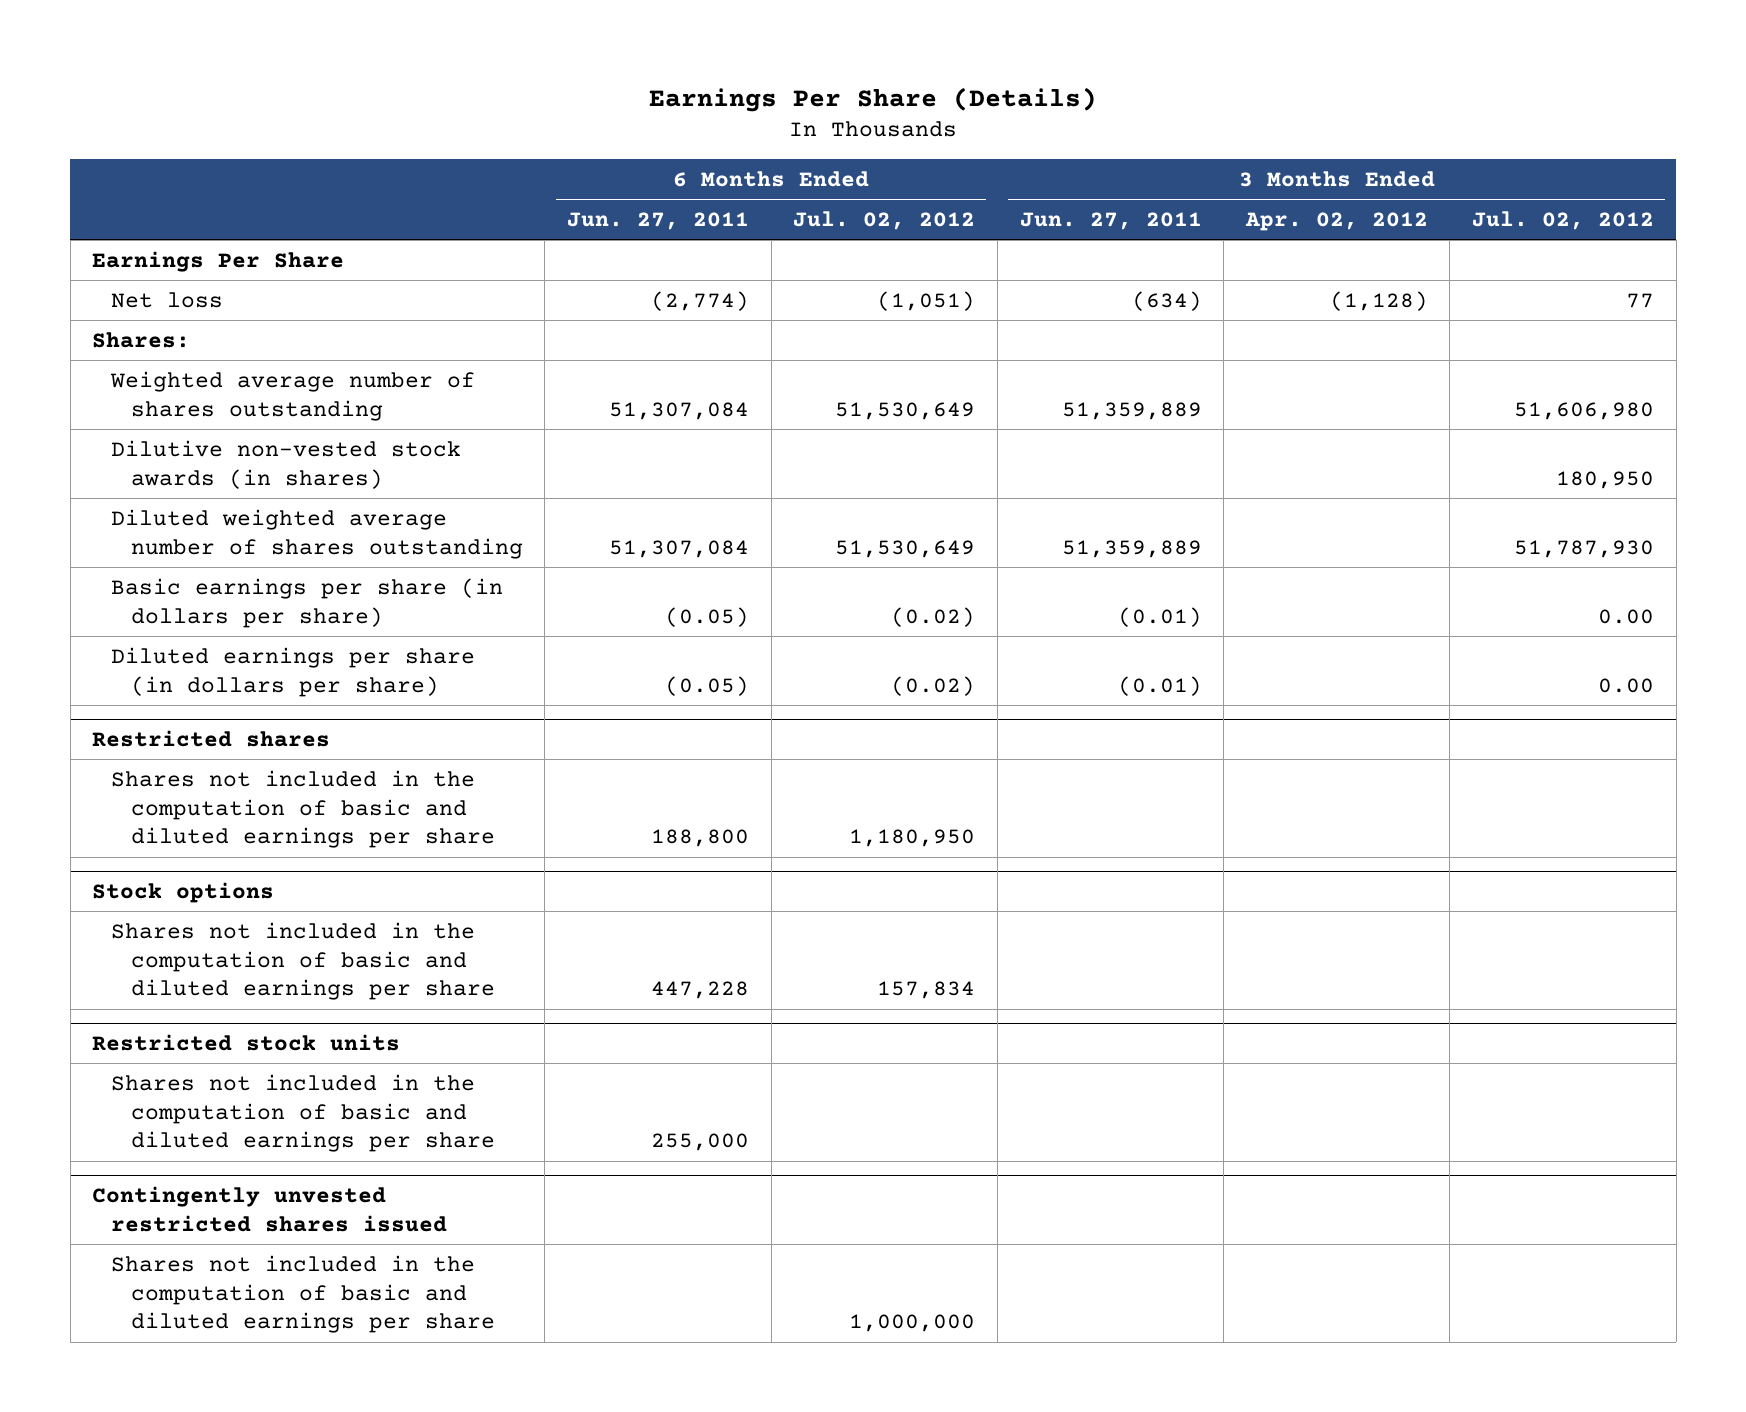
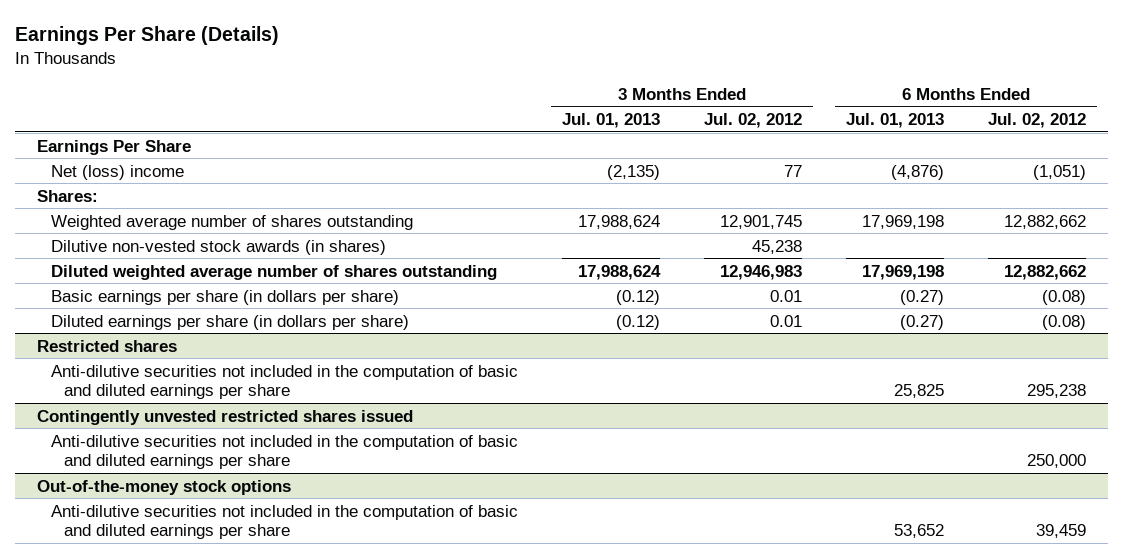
- | 6 Months Ended Jun. 27, 2011 | 6 Months Ended Jul. 02, 2012 | 3 Months Ended Jun. 27, 2011 | 3 Months Ended Apr. 02, 2012 | 3 Months Ended Jul. 02, 2012
+ | 3 Months Ended Jul. 01, 2013 | 3 Months Ended Jul. 02, 2012 | 6 Months Ended Jul. 01, 2013 | 6 Months Ended Jul. 02, 2012
- Net loss | (2,774) | (1,051) | (634) | (1,128) | 77
+ Net (loss) income | (2,135) | 77 | (4,876) | (1,051)
- Weighted average number of shares outstanding | 51,307,084 | 51,530,649 | 51,359,889 | | 51,606,980
- Dilutive non-vested stock awards (in shares) | | | | | 180,950
- Diluted weighted average number of shares outstanding | 51,307,084 | 51,530,649 | 51,359,889 | | 51,787,930
- Basic earnings per share (in dollars per share) | (0.05) | (0.02) | (0.01) | | 0.00
- Diluted earnings per share (in dollars per share) | (0.05) | (0.02) | (0.01) | | 0.00
+ Weighted average number of shares outstanding | 17,988,624 | 12,901,745 | 17,969,198 | 12,882,662
+ Dilutive non-vested stock awards (in shares) | | 45,238 | |
+ Diluted weighted average number of shares outstanding | 17,988,624 | 12,946,983 | 17,969,198 | 12,882,662
+ Basic earnings per share (in dollars per share) | (0.12) | 0.01 | (0.27) | (0.08)
+ Diluted earnings per share (in dollars per share) | (0.12) | 0.01 | (0.27) | (0.08)
@ Restricted shares
- Shares not included in the computation of basic and diluted earnings per share | 188,800 | 1,180,950 | | |
- Stock options
- Shares not included in the computation of basic and diluted earnings per share | 447,228 | 157,834 | | |
- Restricted stock units
- Shares not included in the computation of basic and diluted earnings per share | 255,000 | | | |
@ Restricted shares
+ Anti-dilutive securities not included in the computation of basic and diluted earnings per share | | | 25,825 | 295,238
@ Contingently unvested restricted shares issued
- Shares not included in the computation of basic and diluted earnings per share | | 1,000,000 | | |
+ Anti-dilutive securities not included in the computation of basic and diluted earnings per share | | | | 250,000
+ Out-of-the-money stock options
+ Anti-dilutive securities not included in the computation of basic and diluted earnings per share | | | 53,652 | 39,459

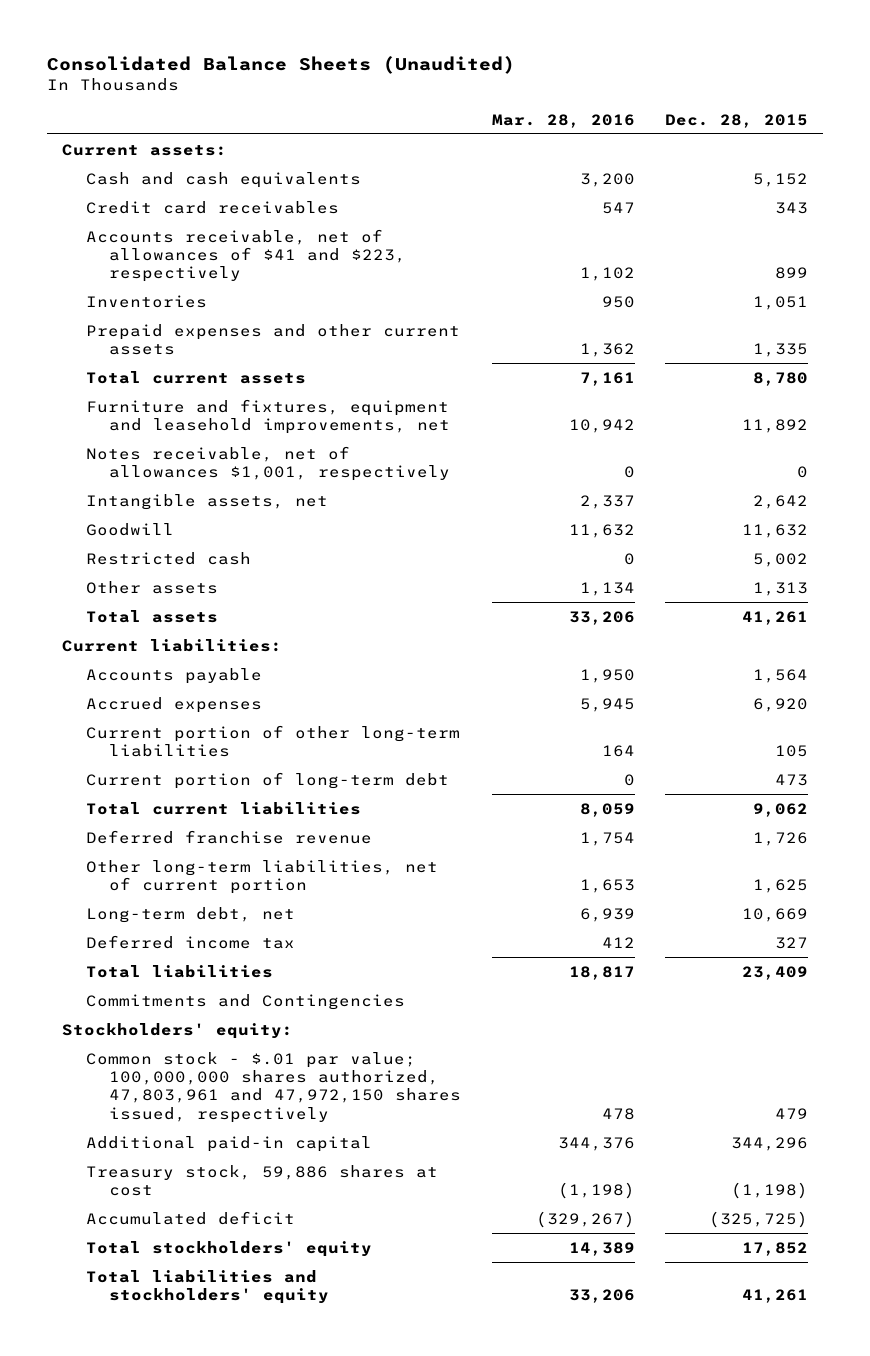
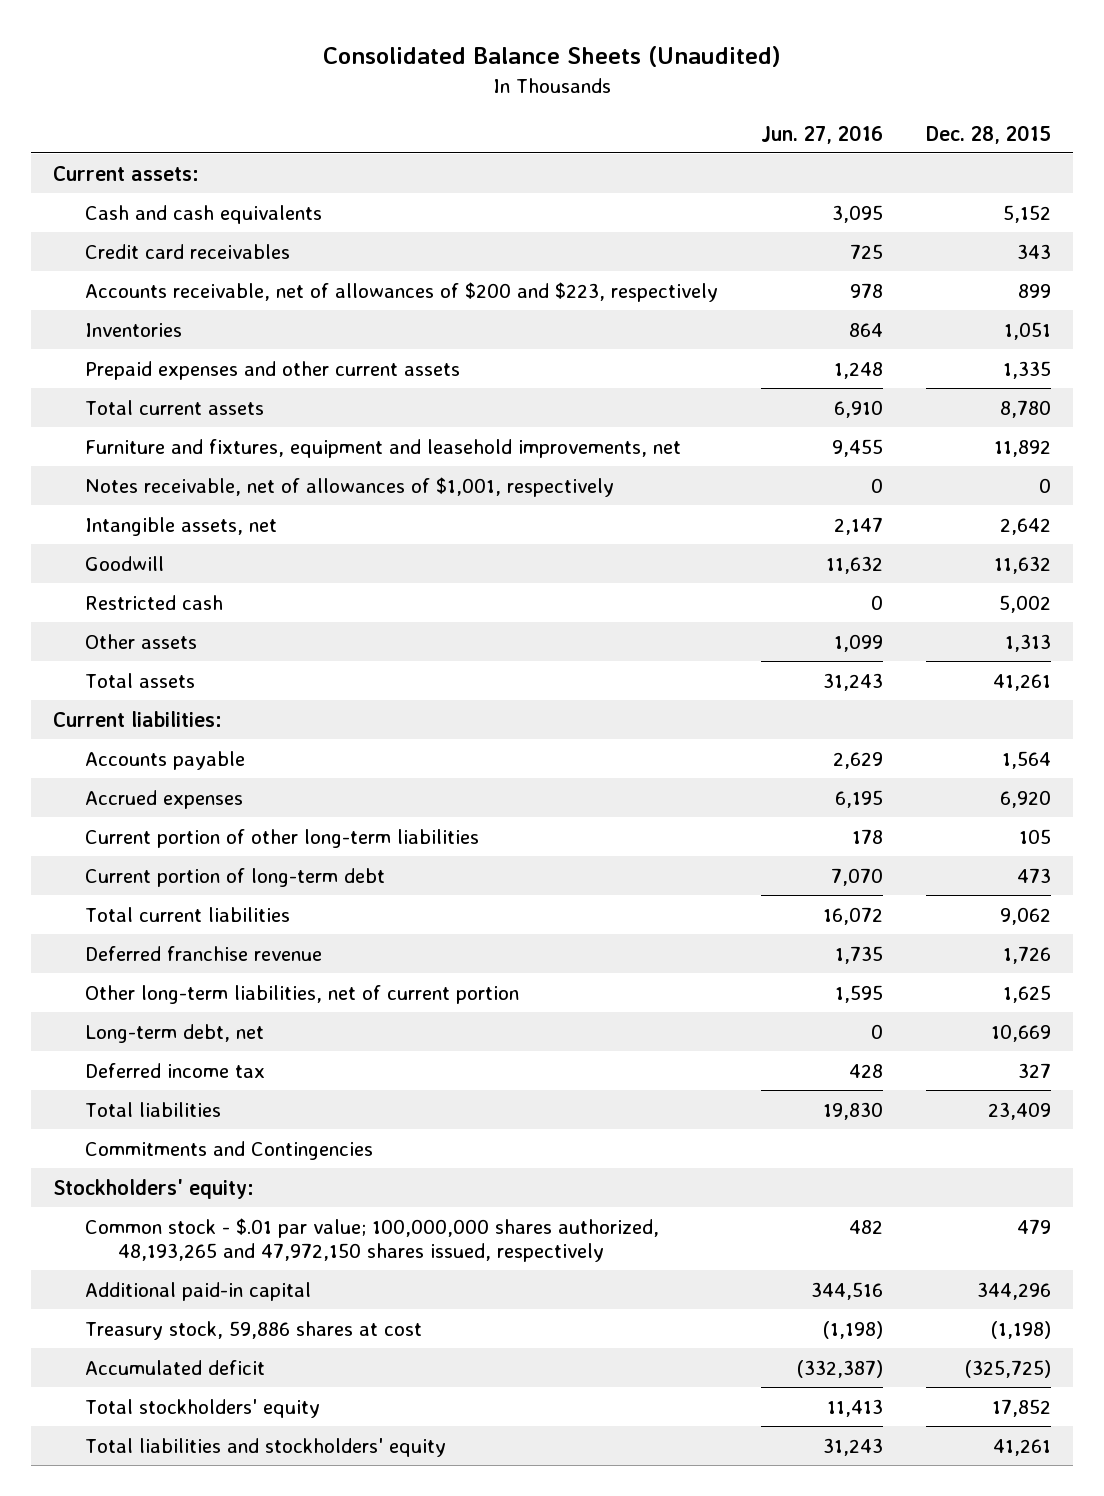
- | Mar. 28, 2016 | Dec. 28, 2015
+ | Jun. 27, 2016 | Dec. 28, 2015
- Accounts receivable, net of allowances of $41 and $223, respectively | 1,102 | 899
+ Accounts receivable, net of allowances of $200 and $223, respectively | 978 | 899
- Notes receivable, net of allowances $1,001, respectively | 0 | 0
+ Notes receivable, net of allowances of $1,001, respectively | 0 | 0
- Common stock - $.01 par value; 100,000,000 shares authorized, 47,803,961 and 47,972,150 shares issued, respectively | 478 | 479
+ Common stock - $.01 par value; 100,000,000 shares authorized, 48,193,265 and 47,972,150 shares issued, respectively | 482 | 479

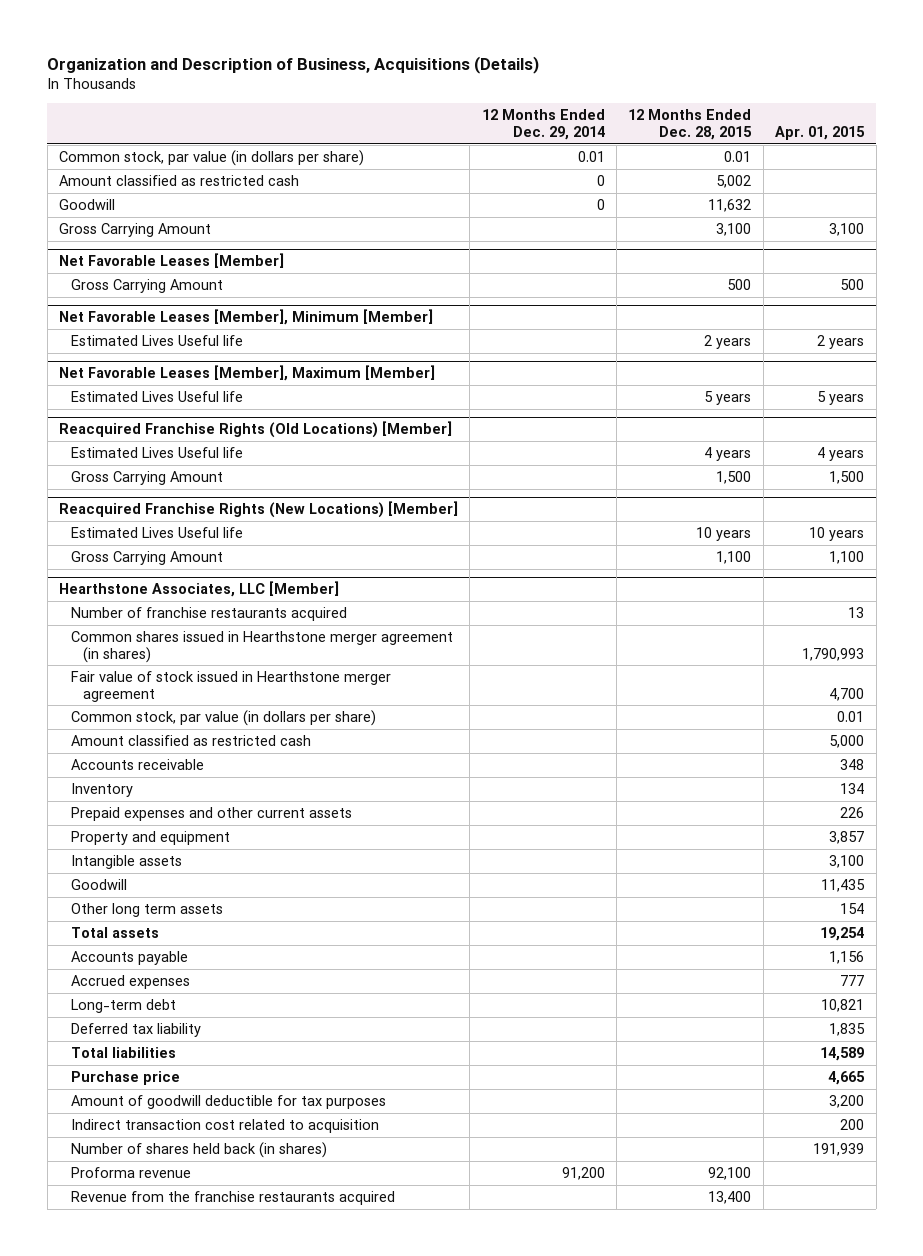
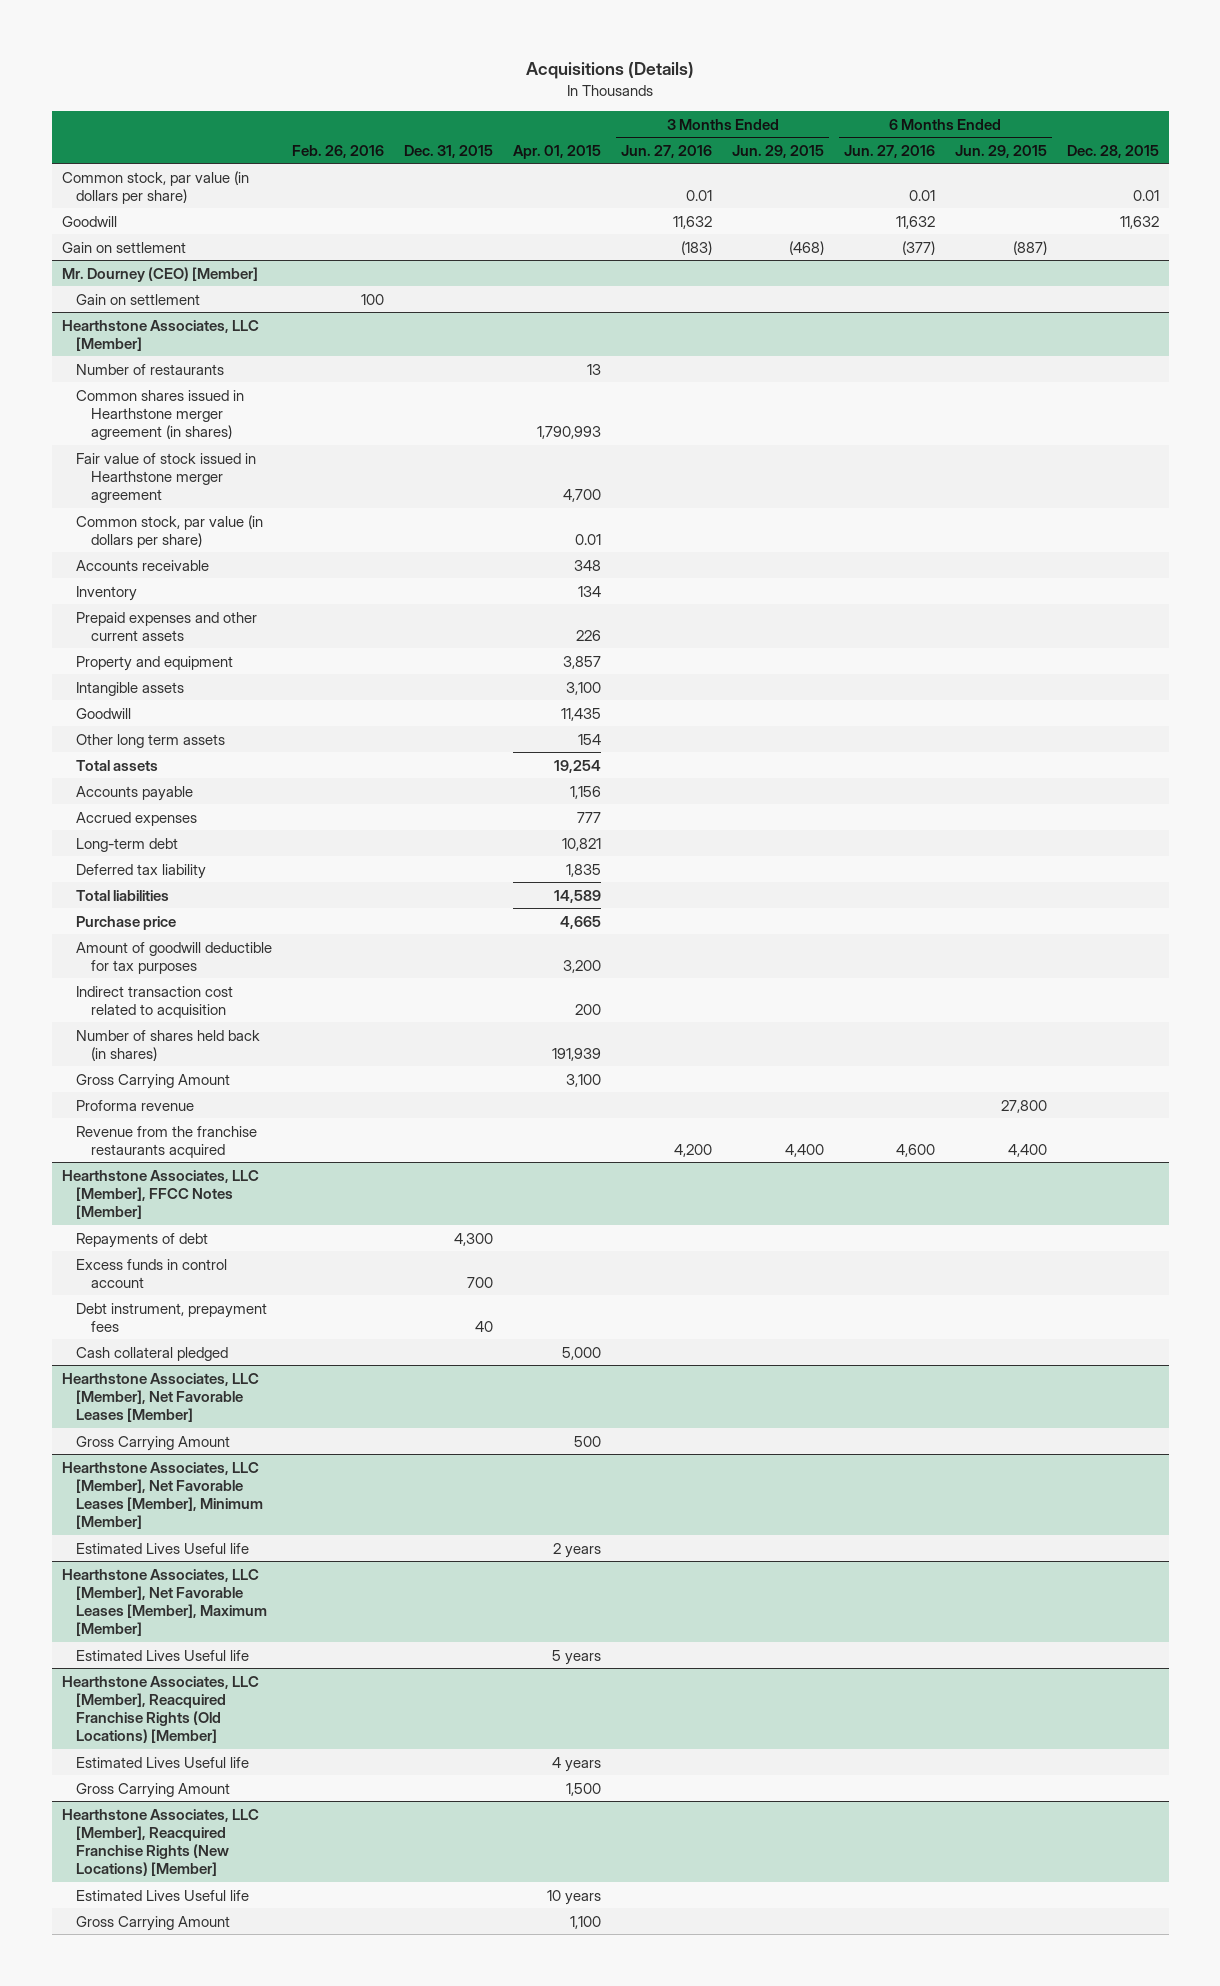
- Organization and Description of Business, Acquisitions (Details)
+ Acquisitions (Details)
- | 12 Months Ended Dec. 29, 2014 | 12 Months Ended Dec. 28, 2015 | Apr. 01, 2015
+ | Feb. 26, 2016 | Dec. 31, 2015 | Apr. 01, 2015 | 3 Months Ended Jun. 27, 2016 | 3 Months Ended Jun. 29, 2015 | 6 Months Ended Jun. 27, 2016 | 6 Months Ended Jun. 29, 2015 | Dec. 28, 2015
- Amount classified as restricted cash | 0 | 5,002 |
- Gross Carrying Amount | | 3,100 | 3,100
- Net Favorable Leases [Member]
- Gross Carrying Amount | | 500 | 500
- Net Favorable Leases [Member], Minimum [Member]
- Estimated Lives Useful life | | 2 years | 2 years
- Net Favorable Leases [Member], Maximum [Member]
- Estimated Lives Useful life | | 5 years | 5 years
- Reacquired Franchise Rights (Old Locations) [Member]
- Estimated Lives Useful life | | 4 years | 4 years
- Gross Carrying Amount | | 1,500 | 1,500
- Reacquired Franchise Rights (New Locations) [Member]
- Estimated Lives Useful life | | 10 years | 10 years
- Gross Carrying Amount | | 1,100 | 1,100
+ Gain on settlement | | | | (183) | (468) | (377) | (887) |
+ Mr. Dourney (CEO) [Member]
+ Gain on settlement | 100 | | | | | | |
@ Hearthstone Associates, LLC [Member]
- Number of franchise restaurants acquired | | | 13
+ Number of restaurants | | | 13 | | | | |
- Amount classified as restricted cash | | | 5,000
+ Gross Carrying Amount | | | 3,100 | | | | |
+ Hearthstone Associates, LLC [Member], FFCC Notes [Member]
+ Repayments of debt | | 4,300 | | | | | |
+ Excess funds in control account | | 700 | | | | | |
+ Debt instrument, prepayment fees | | 40 | | | | | |
+ Cash collateral pledged | | | 5,000 | | | | |
+ Hearthstone Associates, LLC [Member], Net Favorable Leases [Member]
+ Gross Carrying Amount | | | 500 | | | | |
+ Hearthstone Associates, LLC [Member], Net Favorable Leases [Member], Minimum [Member]
+ Estimated Lives Useful life | | | 2 years | | | | |
+ Hearthstone Associates, LLC [Member], Net Favorable Leases [Member], Maximum [Member]
+ Estimated Lives Useful life | | | 5 years | | | | |
+ Hearthstone Associates, LLC [Member], Reacquired Franchise Rights (Old Locations) [Member]
+ Estimated Lives Useful life | | | 4 years | | | | |
+ Gross Carrying Amount | | | 1,500 | | | | |
+ Hearthstone Associates, LLC [Member], Reacquired Franchise Rights (New Locations) [Member]
+ Estimated Lives Useful life | | | 10 years | | | | |
+ Gross Carrying Amount | | | 1,100 | | | | |

